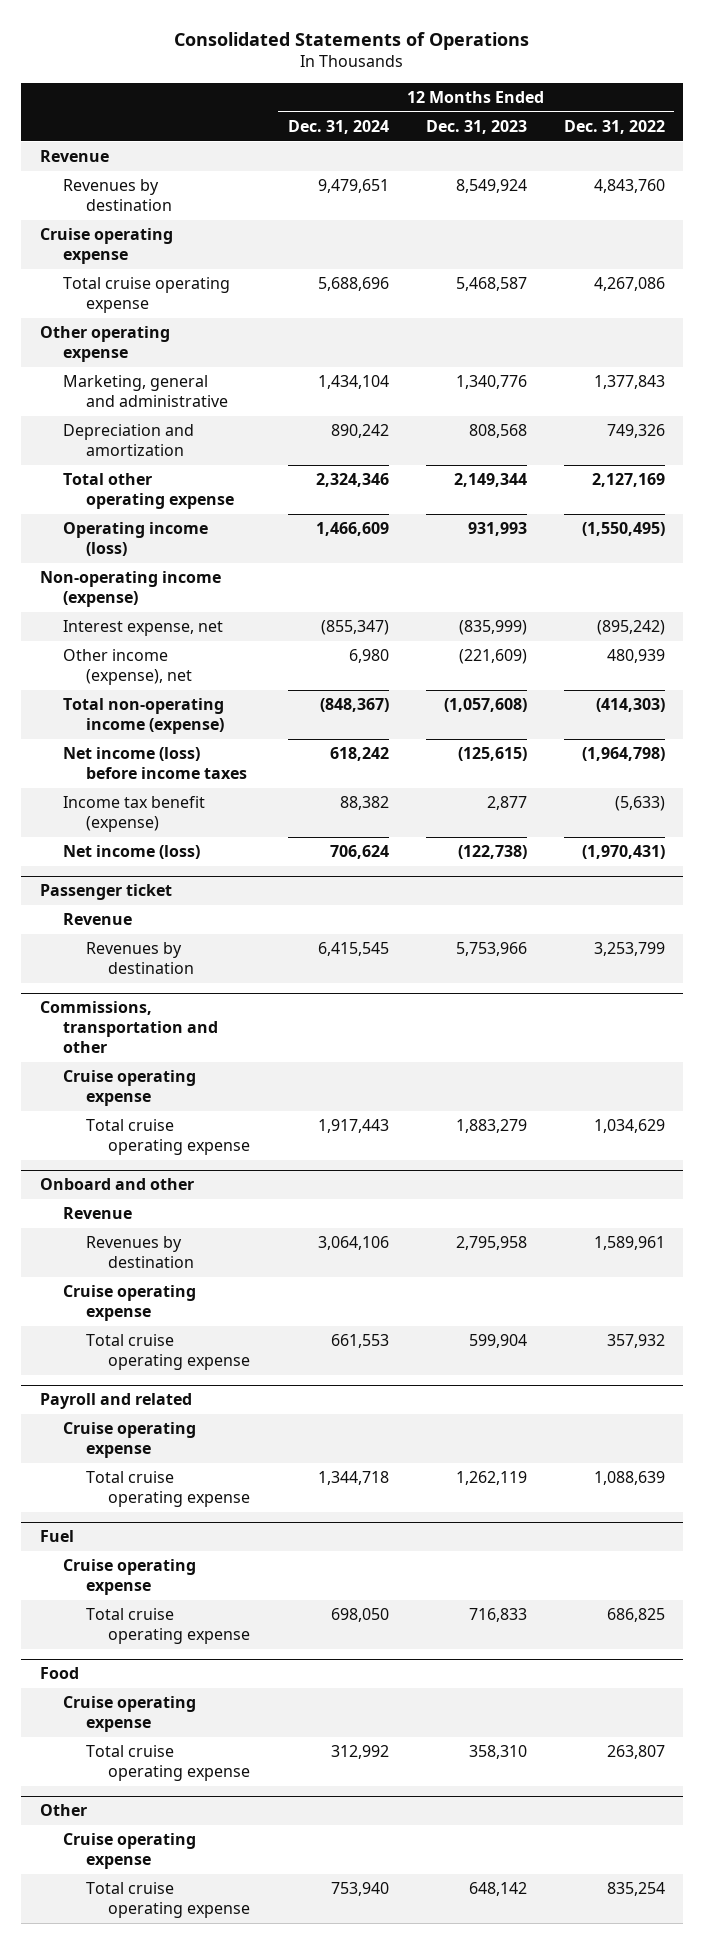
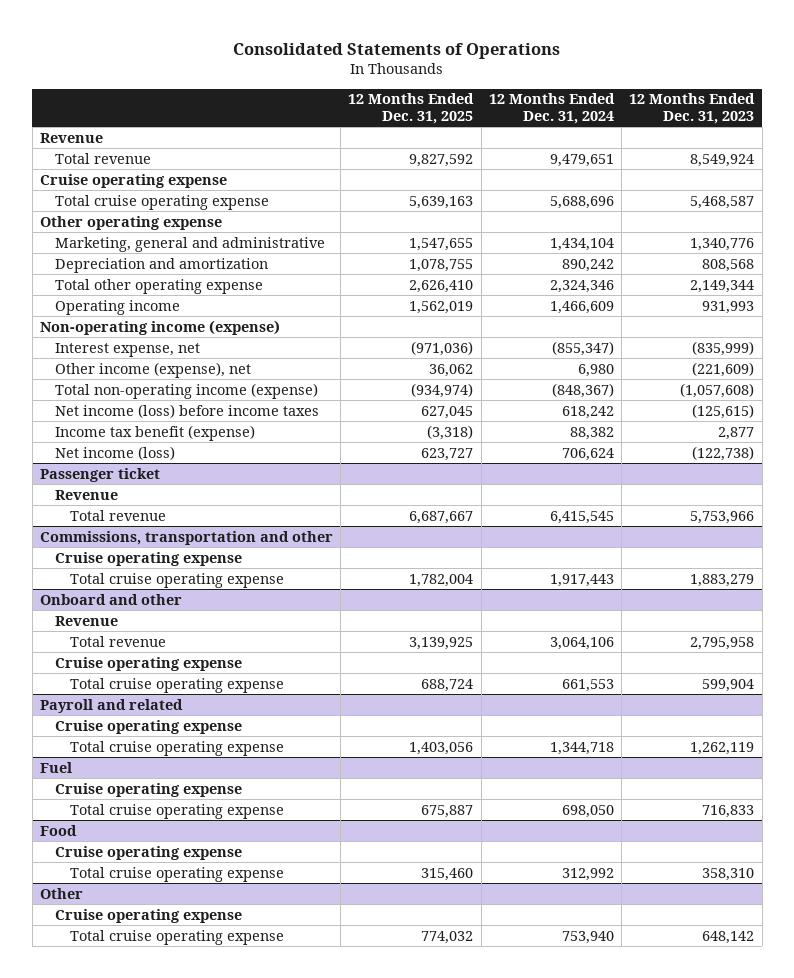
- | 12 Months Ended Dec. 31, 2024 | 12 Months Ended Dec. 31, 2023 | 12 Months Ended Dec. 31, 2022
+ | 12 Months Ended Dec. 31, 2025 | 12 Months Ended Dec. 31, 2024 | 12 Months Ended Dec. 31, 2023
- Revenues by destination | 9,479,651 | 8,549,924 | 4,843,760
+ Total revenue | 9,827,592 | 9,479,651 | 8,549,924
- Operating income (loss) | 1,466,609 | 931,993 | (1,550,495)
+ Operating income | 1,562,019 | 1,466,609 | 931,993
@ Passenger ticket
- Revenues by destination | 6,415,545 | 5,753,966 | 3,253,799
+ Total revenue | 6,687,667 | 6,415,545 | 5,753,966
@ Onboard and other
- Revenues by destination | 3,064,106 | 2,795,958 | 1,589,961
+ Total revenue | 3,139,925 | 3,064,106 | 2,795,958

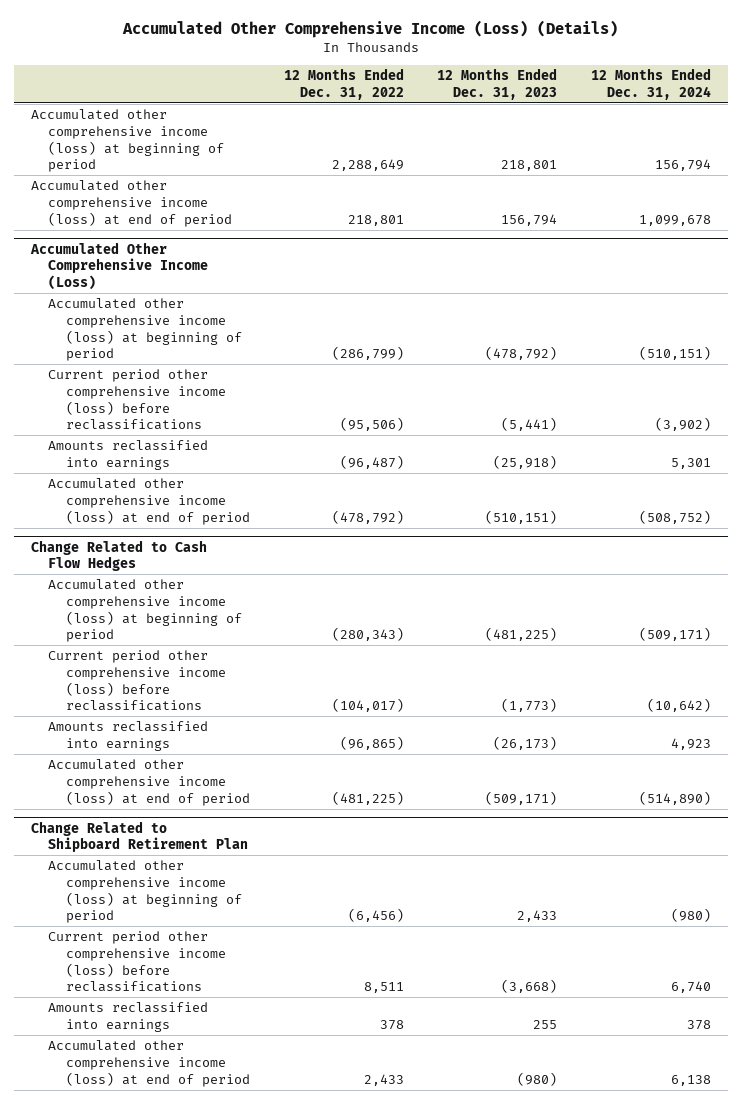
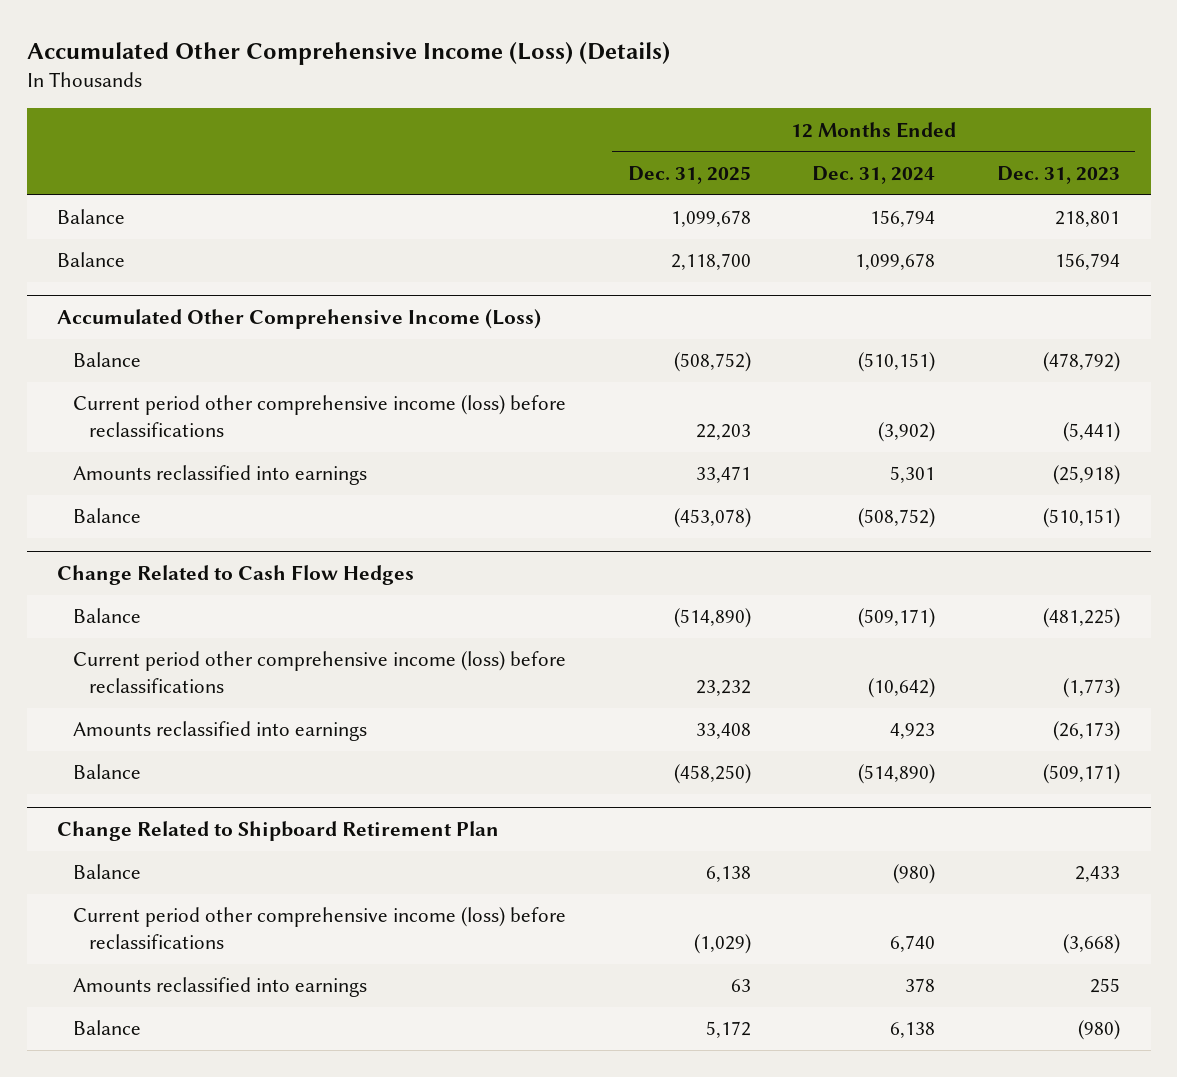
- | 12 Months Ended Dec. 31, 2022 | 12 Months Ended Dec. 31, 2023 | 12 Months Ended Dec. 31, 2024
+ | 12 Months Ended Dec. 31, 2025 | 12 Months Ended Dec. 31, 2024 | 12 Months Ended Dec. 31, 2023
- Accumulated other comprehensive income (loss) at beginning of period | 2,288,649 | 218,801 | 156,794
- Accumulated other comprehensive income (loss) at end of period | 218,801 | 156,794 | 1,099,678
+ Balance | 1,099,678 | 156,794 | 218,801
+ Balance | 2,118,700 | 1,099,678 | 156,794
@ Accumulated Other Comprehensive Income (Loss)
- Accumulated other comprehensive income (loss) at beginning of period | (286,799) | (478,792) | (510,151)
+ Balance | (508,752) | (510,151) | (478,792)
- Accumulated other comprehensive income (loss) at end of period | (478,792) | (510,151) | (508,752)
+ Balance | (453,078) | (508,752) | (510,151)
@ Change Related to Cash Flow Hedges
- Accumulated other comprehensive income (loss) at beginning of period | (280,343) | (481,225) | (509,171)
+ Balance | (514,890) | (509,171) | (481,225)
- Accumulated other comprehensive income (loss) at end of period | (481,225) | (509,171) | (514,890)
+ Balance | (458,250) | (514,890) | (509,171)
@ Change Related to Shipboard Retirement Plan
- Accumulated other comprehensive income (loss) at beginning of period | (6,456) | 2,433 | (980)
+ Balance | 6,138 | (980) | 2,433
- Accumulated other comprehensive income (loss) at end of period | 2,433 | (980) | 6,138
+ Balance | 5,172 | 6,138 | (980)

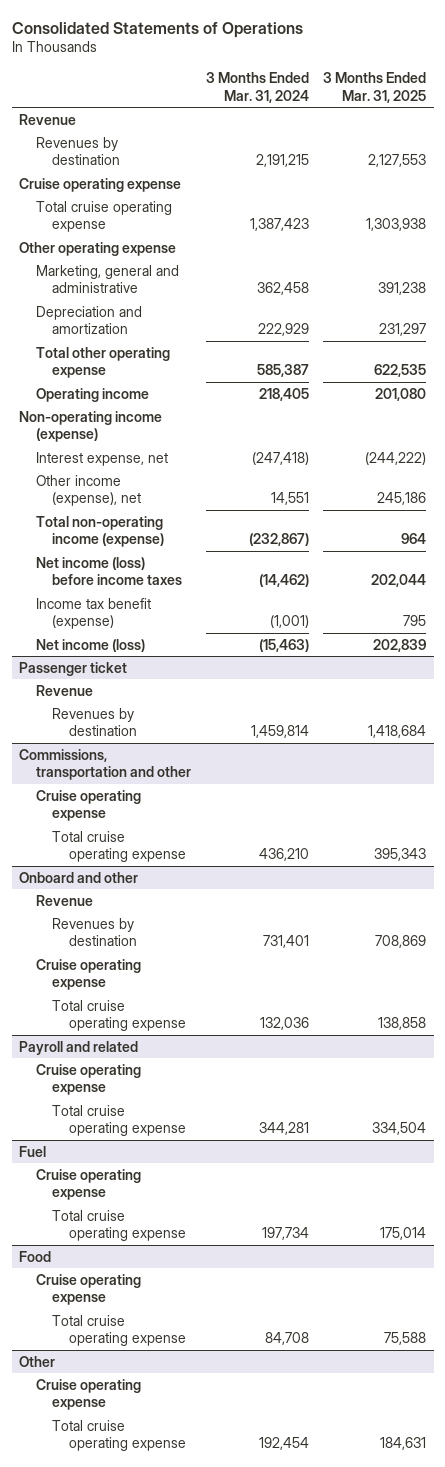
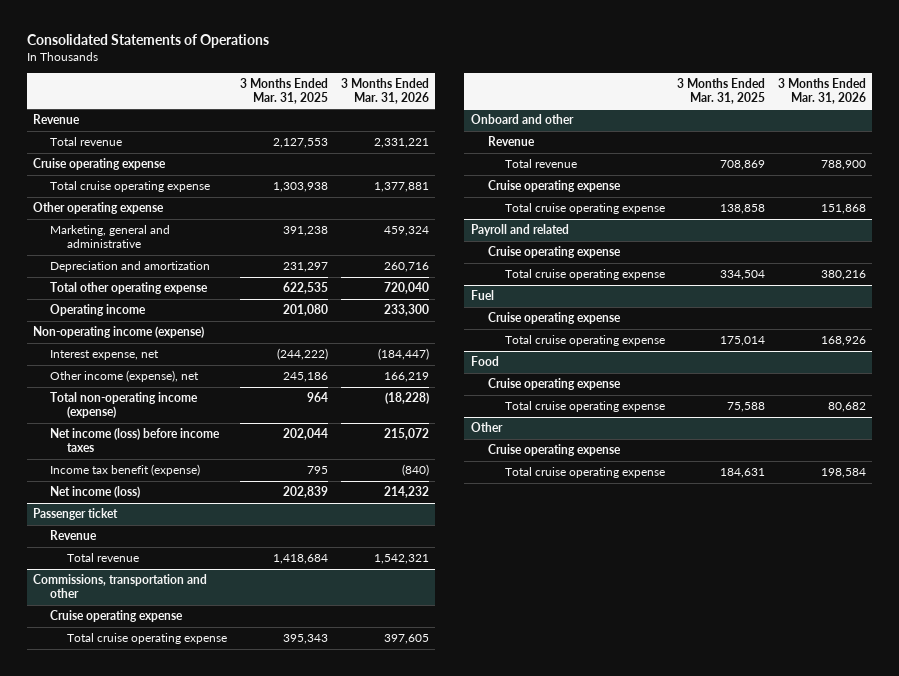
- | 3 Months Ended Mar. 31, 2024 | 3 Months Ended Mar. 31, 2025
+ | 3 Months Ended Mar. 31, 2025 | 3 Months Ended Mar. 31, 2026
- Revenues by destination | 2,191,215 | 2,127,553
+ Total revenue | 2,127,553 | 2,331,221
@ Passenger ticket
- Revenues by destination | 1,459,814 | 1,418,684
+ Total revenue | 1,418,684 | 1,542,321
@ Onboard and other
- Revenues by destination | 731,401 | 708,869
+ Total revenue | 708,869 | 788,900

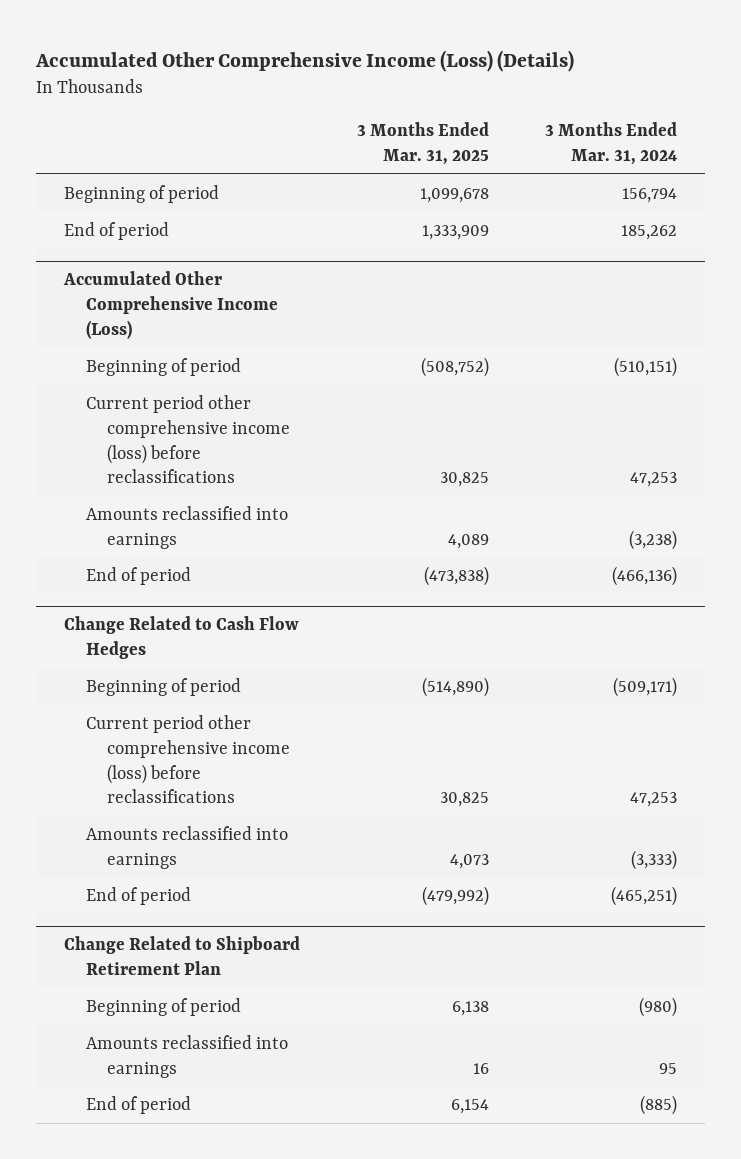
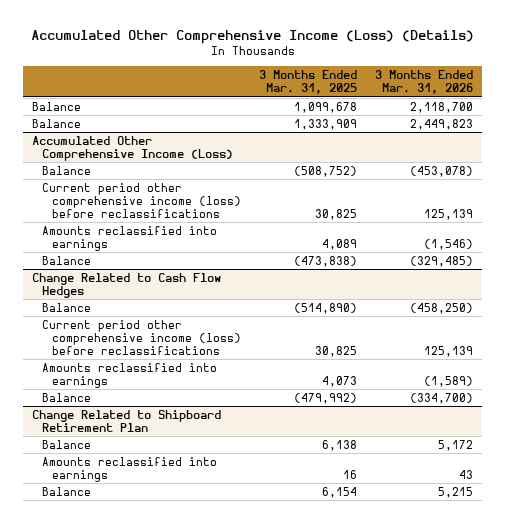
- | 3 Months Ended Mar. 31, 2025 | 3 Months Ended Mar. 31, 2024
+ | 3 Months Ended Mar. 31, 2025 | 3 Months Ended Mar. 31, 2026
- Beginning of period | 1,099,678 | 156,794
- End of period | 1,333,909 | 185,262
+ Balance | 1,099,678 | 2,118,700
+ Balance | 1,333,909 | 2,449,823
@ Accumulated Other Comprehensive Income (Loss)
- Beginning of period | (508,752) | (510,151)
+ Balance | (508,752) | (453,078)
- End of period | (473,838) | (466,136)
+ Balance | (473,838) | (329,485)
@ Change Related to Cash Flow Hedges
- Beginning of period | (514,890) | (509,171)
+ Balance | (514,890) | (458,250)
- End of period | (479,992) | (465,251)
+ Balance | (479,992) | (334,700)
@ Change Related to Shipboard Retirement Plan
- Beginning of period | 6,138 | (980)
+ Balance | 6,138 | 5,172
- End of period | 6,154 | (885)
+ Balance | 6,154 | 5,215

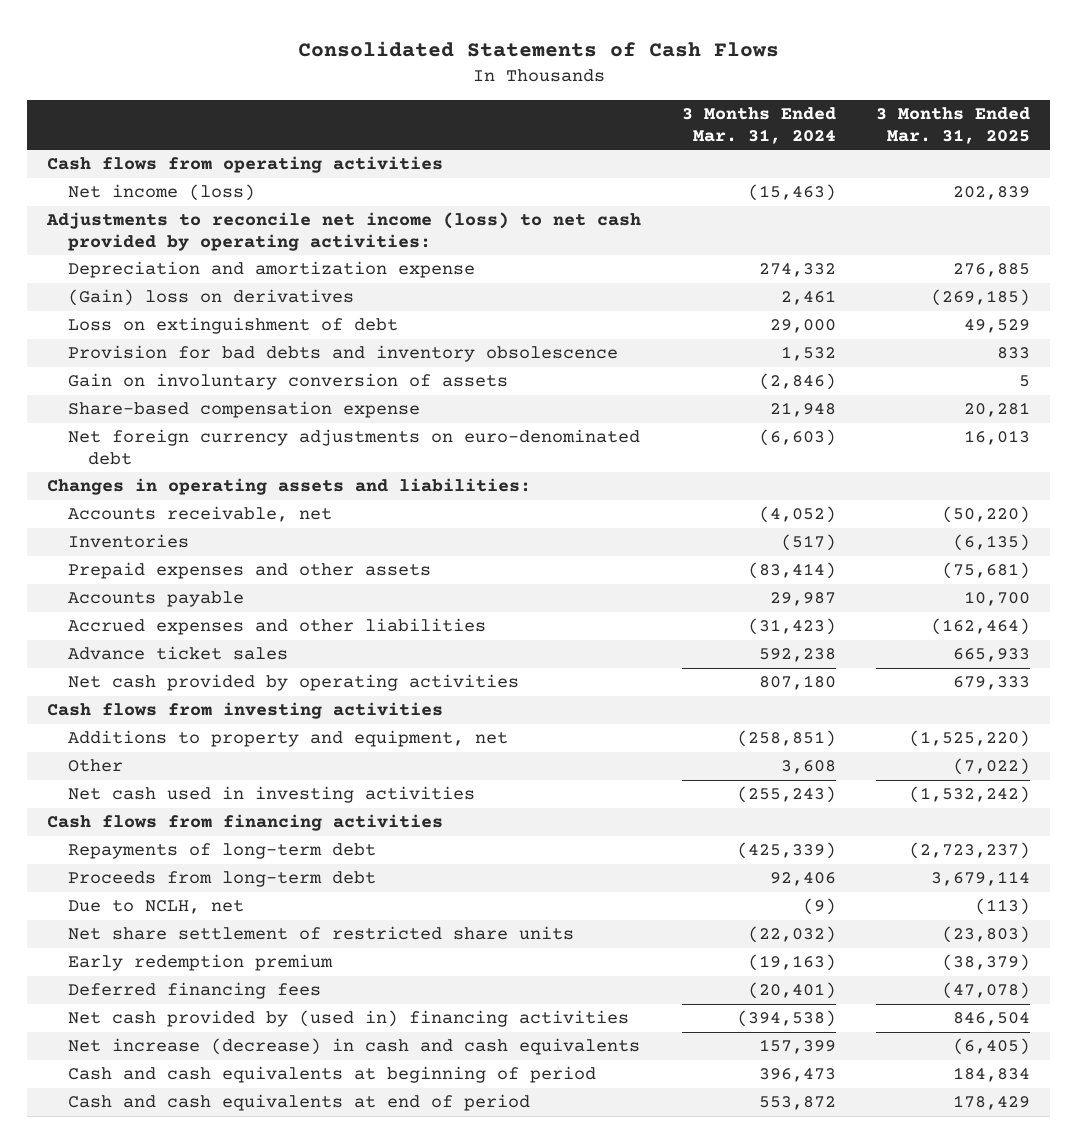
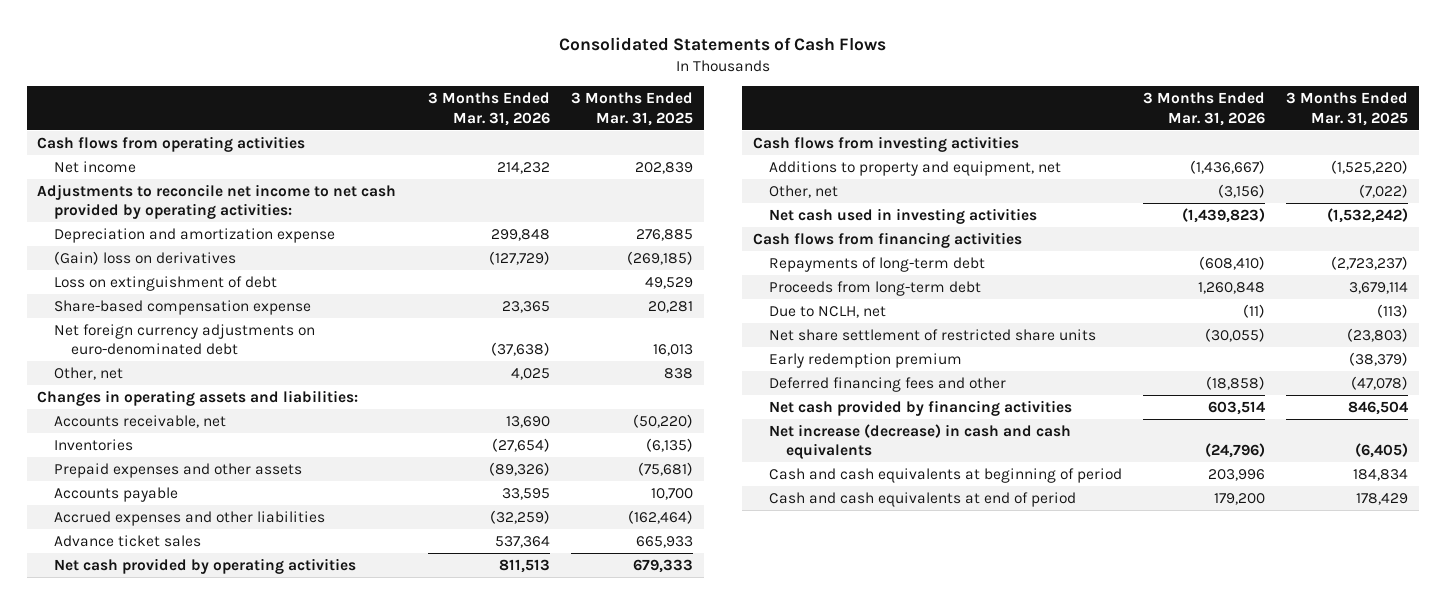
- | 3 Months Ended Mar. 31, 2024 | 3 Months Ended Mar. 31, 2025
+ | 3 Months Ended Mar. 31, 2026 | 3 Months Ended Mar. 31, 2025
- Net income (loss) | (15,463) | 202,839
- Adjustments to reconcile net income (loss) to net cash provided by operating activities:
+ Net income | 214,232 | 202,839
+ Adjustments to reconcile net income to net cash provided by operating activities:
- Provision for bad debts and inventory obsolescence | 1,532 | 833
- Gain on involuntary conversion of assets | (2,846) | 5
+ Other, net | 4,025 | 838
- Other | 3,608 | (7,022)
+ Other, net | (3,156) | (7,022)
- Deferred financing fees | (20,401) | (47,078)
- Net cash provided by (used in) financing activities | (394,538) | 846,504
+ Deferred financing fees and other | (18,858) | (47,078)
+ Net cash provided by financing activities | 603,514 | 846,504

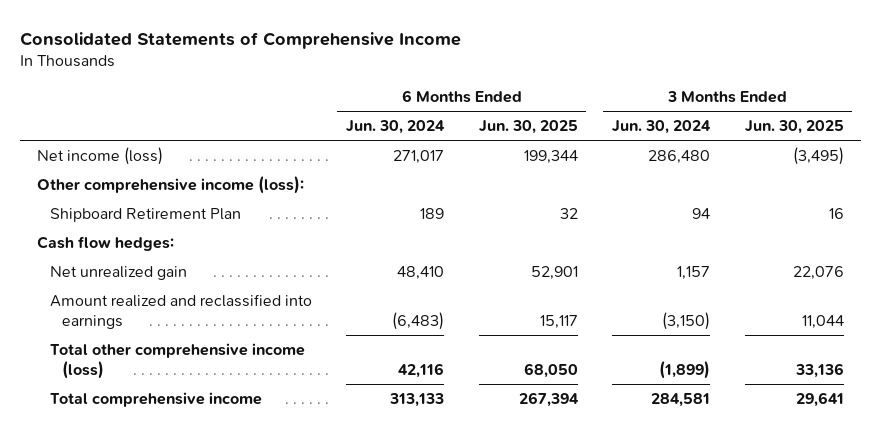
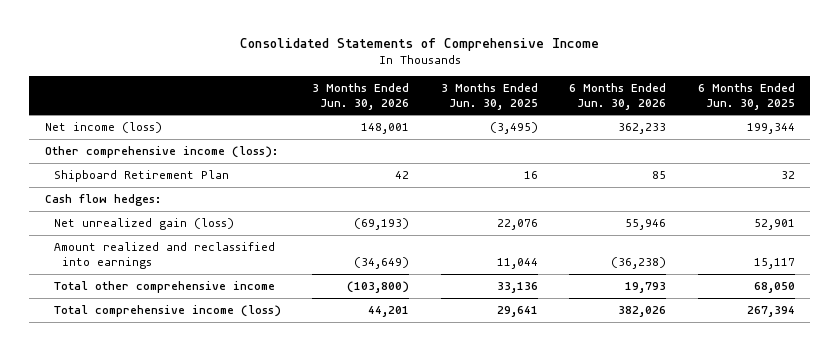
- | 6 Months Ended Jun. 30, 2024 | 6 Months Ended Jun. 30, 2025 | 3 Months Ended Jun. 30, 2024 | 3 Months Ended Jun. 30, 2025
+ | 3 Months Ended Jun. 30, 2026 | 3 Months Ended Jun. 30, 2025 | 6 Months Ended Jun. 30, 2026 | 6 Months Ended Jun. 30, 2025
- Net unrealized gain | 48,410 | 52,901 | 1,157 | 22,076
+ Net unrealized gain (loss) | (69,193) | 22,076 | 55,946 | 52,901
- Total other comprehensive income (loss) | 42,116 | 68,050 | (1,899) | 33,136
- Total comprehensive income | 313,133 | 267,394 | 284,581 | 29,641
+ Total other comprehensive income | (103,800) | 33,136 | 19,793 | 68,050
+ Total comprehensive income (loss) | 44,201 | 29,641 | 382,026 | 267,394

